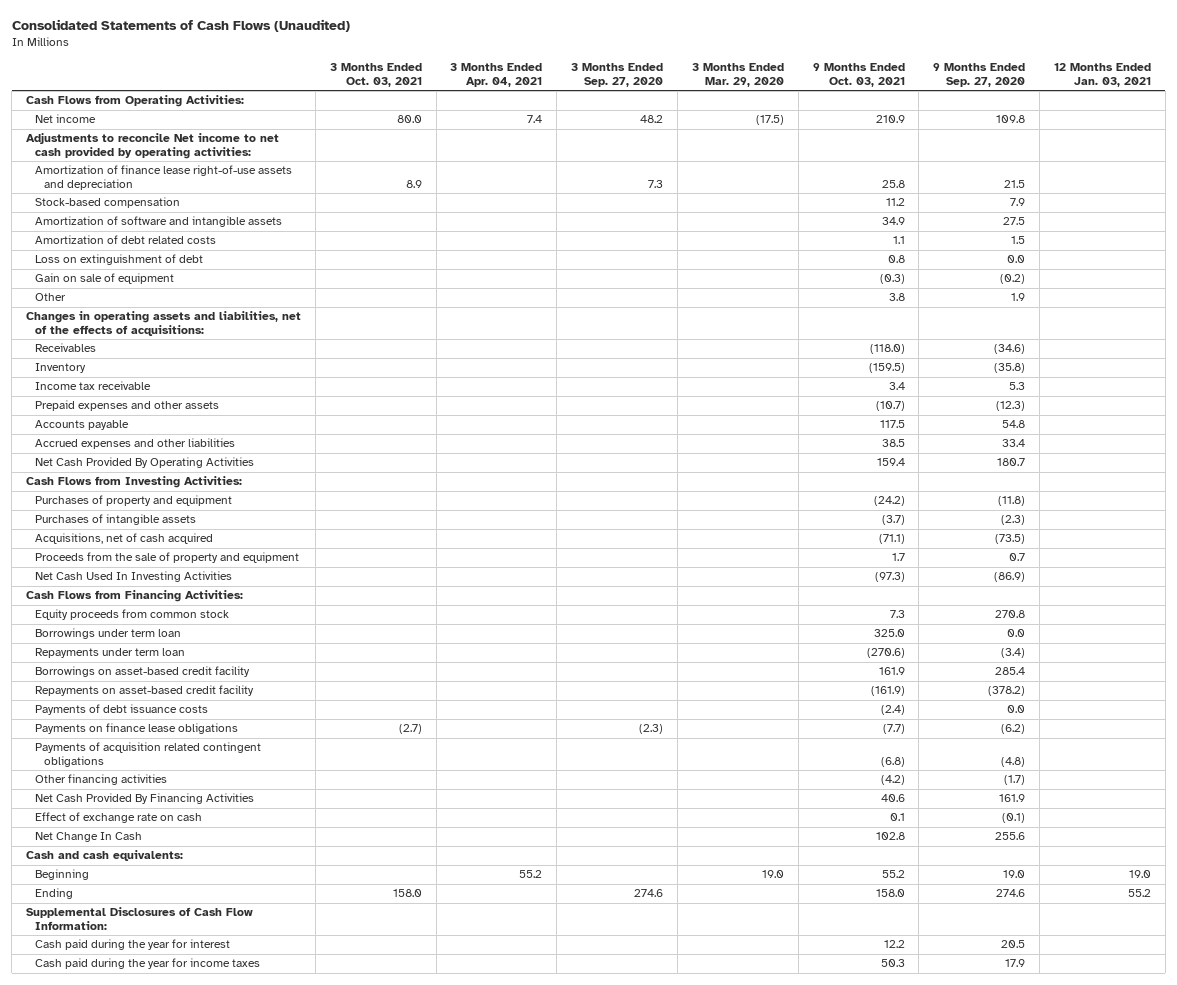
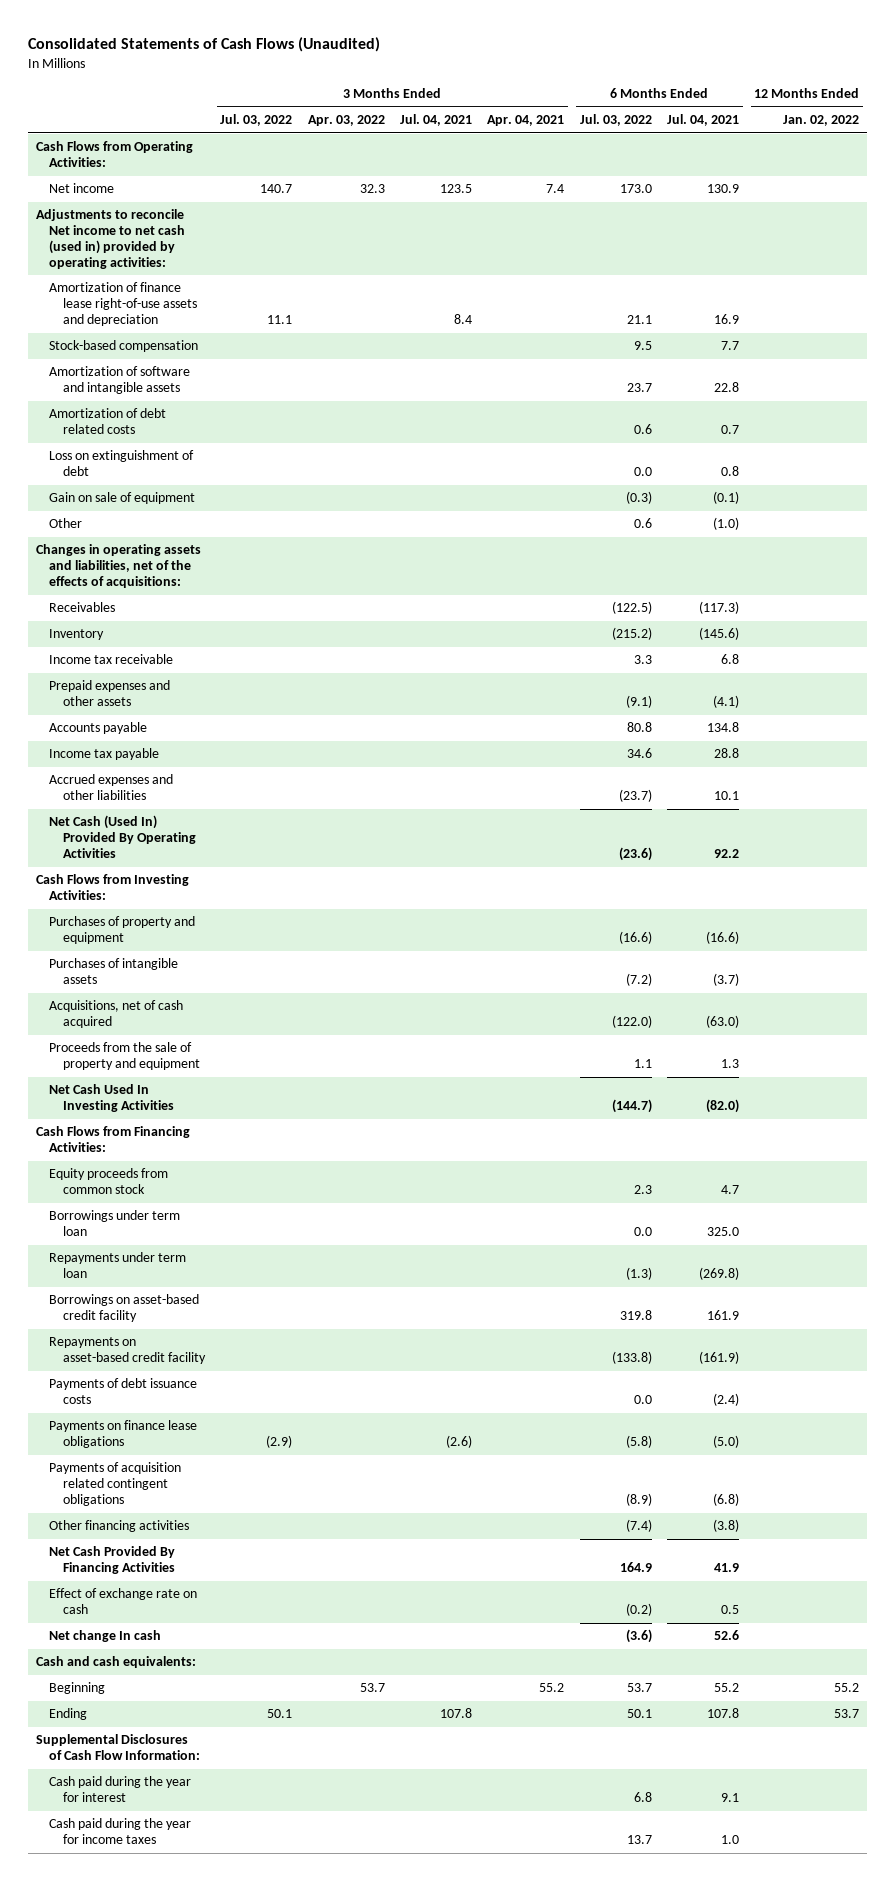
- | 3 Months Ended Oct. 03, 2021 | 3 Months Ended Apr. 04, 2021 | 3 Months Ended Sep. 27, 2020 | 3 Months Ended Mar. 29, 2020 | 9 Months Ended Oct. 03, 2021 | 9 Months Ended Sep. 27, 2020 | 12 Months Ended Jan. 03, 2021
+ | 3 Months Ended Jul. 03, 2022 | 3 Months Ended Apr. 03, 2022 | 3 Months Ended Jul. 04, 2021 | 3 Months Ended Apr. 04, 2021 | 6 Months Ended Jul. 03, 2022 | 6 Months Ended Jul. 04, 2021 | 12 Months Ended Jan. 02, 2022
- Adjustments to reconcile Net income to net cash provided by operating activities:
+ Adjustments to reconcile Net income to net cash (used in) provided by operating activities:
+ Income tax payable | | | | | 34.6 | 28.8 |
- Net Cash Provided By Operating Activities | | | | | 159.4 | 180.7 |
+ Net Cash (Used In) Provided By Operating Activities | | | | | (23.6) | 92.2 |
- Net Change In Cash | | | | | 102.8 | 255.6 |
+ Net change In cash | | | | | (3.6) | 52.6 |

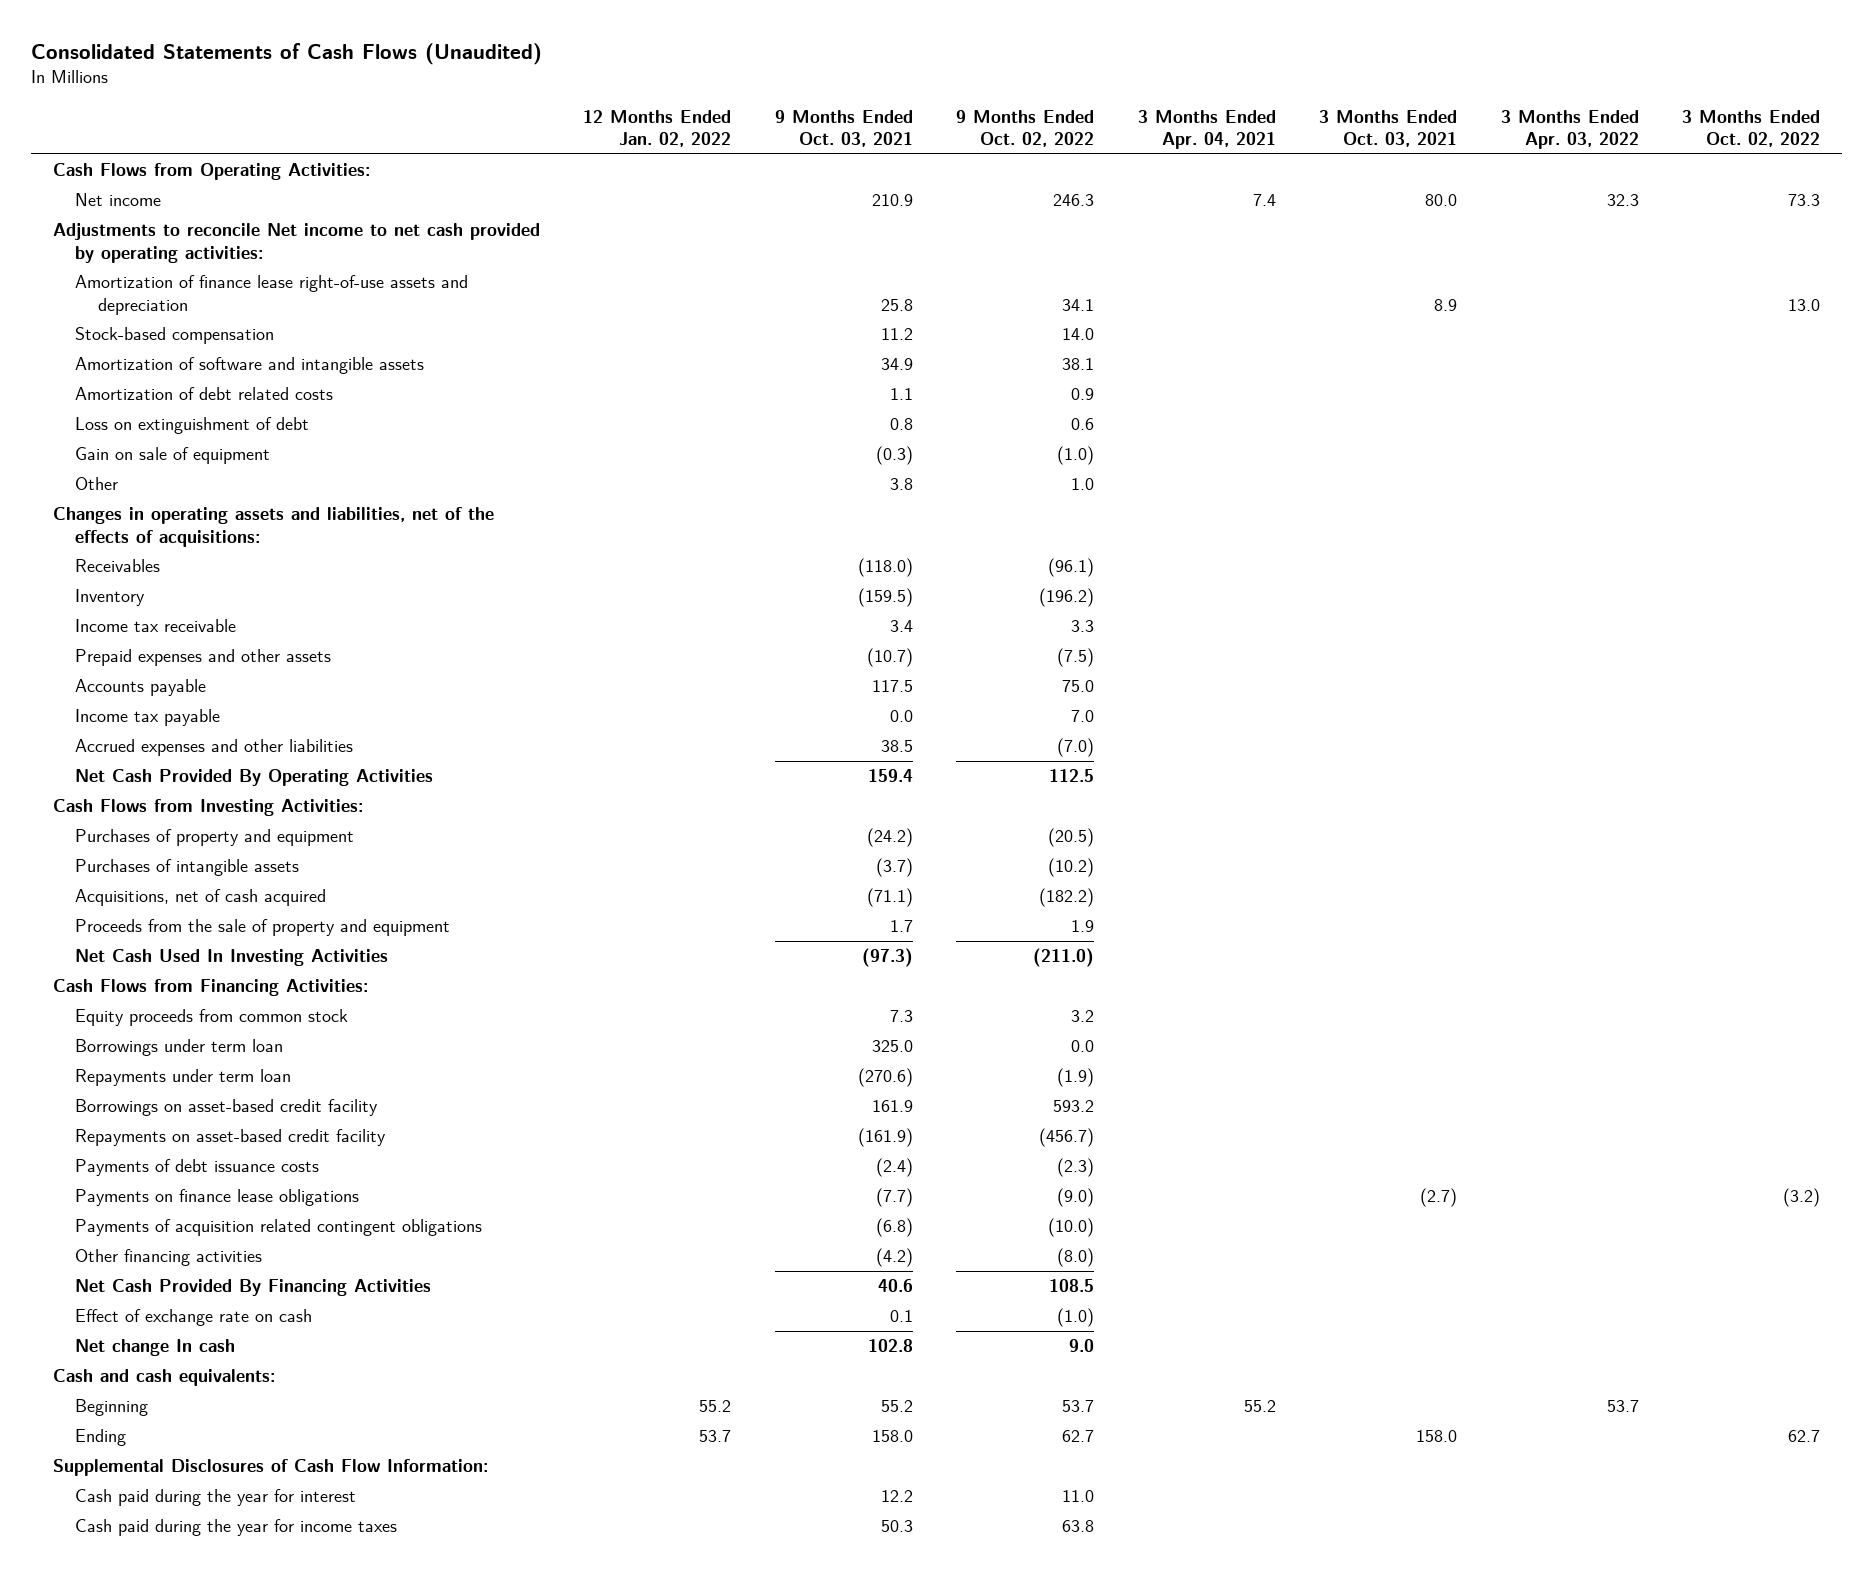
- | 3 Months Ended Jul. 03, 2022 | 3 Months Ended Apr. 03, 2022 | 3 Months Ended Jul. 04, 2021 | 3 Months Ended Apr. 04, 2021 | 6 Months Ended Jul. 03, 2022 | 6 Months Ended Jul. 04, 2021 | 12 Months Ended Jan. 02, 2022
+ | 12 Months Ended Jan. 02, 2022 | 9 Months Ended Oct. 03, 2021 | 9 Months Ended Oct. 02, 2022 | 3 Months Ended Apr. 04, 2021 | 3 Months Ended Oct. 03, 2021 | 3 Months Ended Apr. 03, 2022 | 3 Months Ended Oct. 02, 2022
- Adjustments to reconcile Net income to net cash (used in) provided by operating activities:
+ Adjustments to reconcile Net income to net cash provided by operating activities:
- Net Cash (Used In) Provided By Operating Activities | | | | | (23.6) | 92.2 |
+ Net Cash Provided By Operating Activities | | 159.4 | 112.5 | | | |

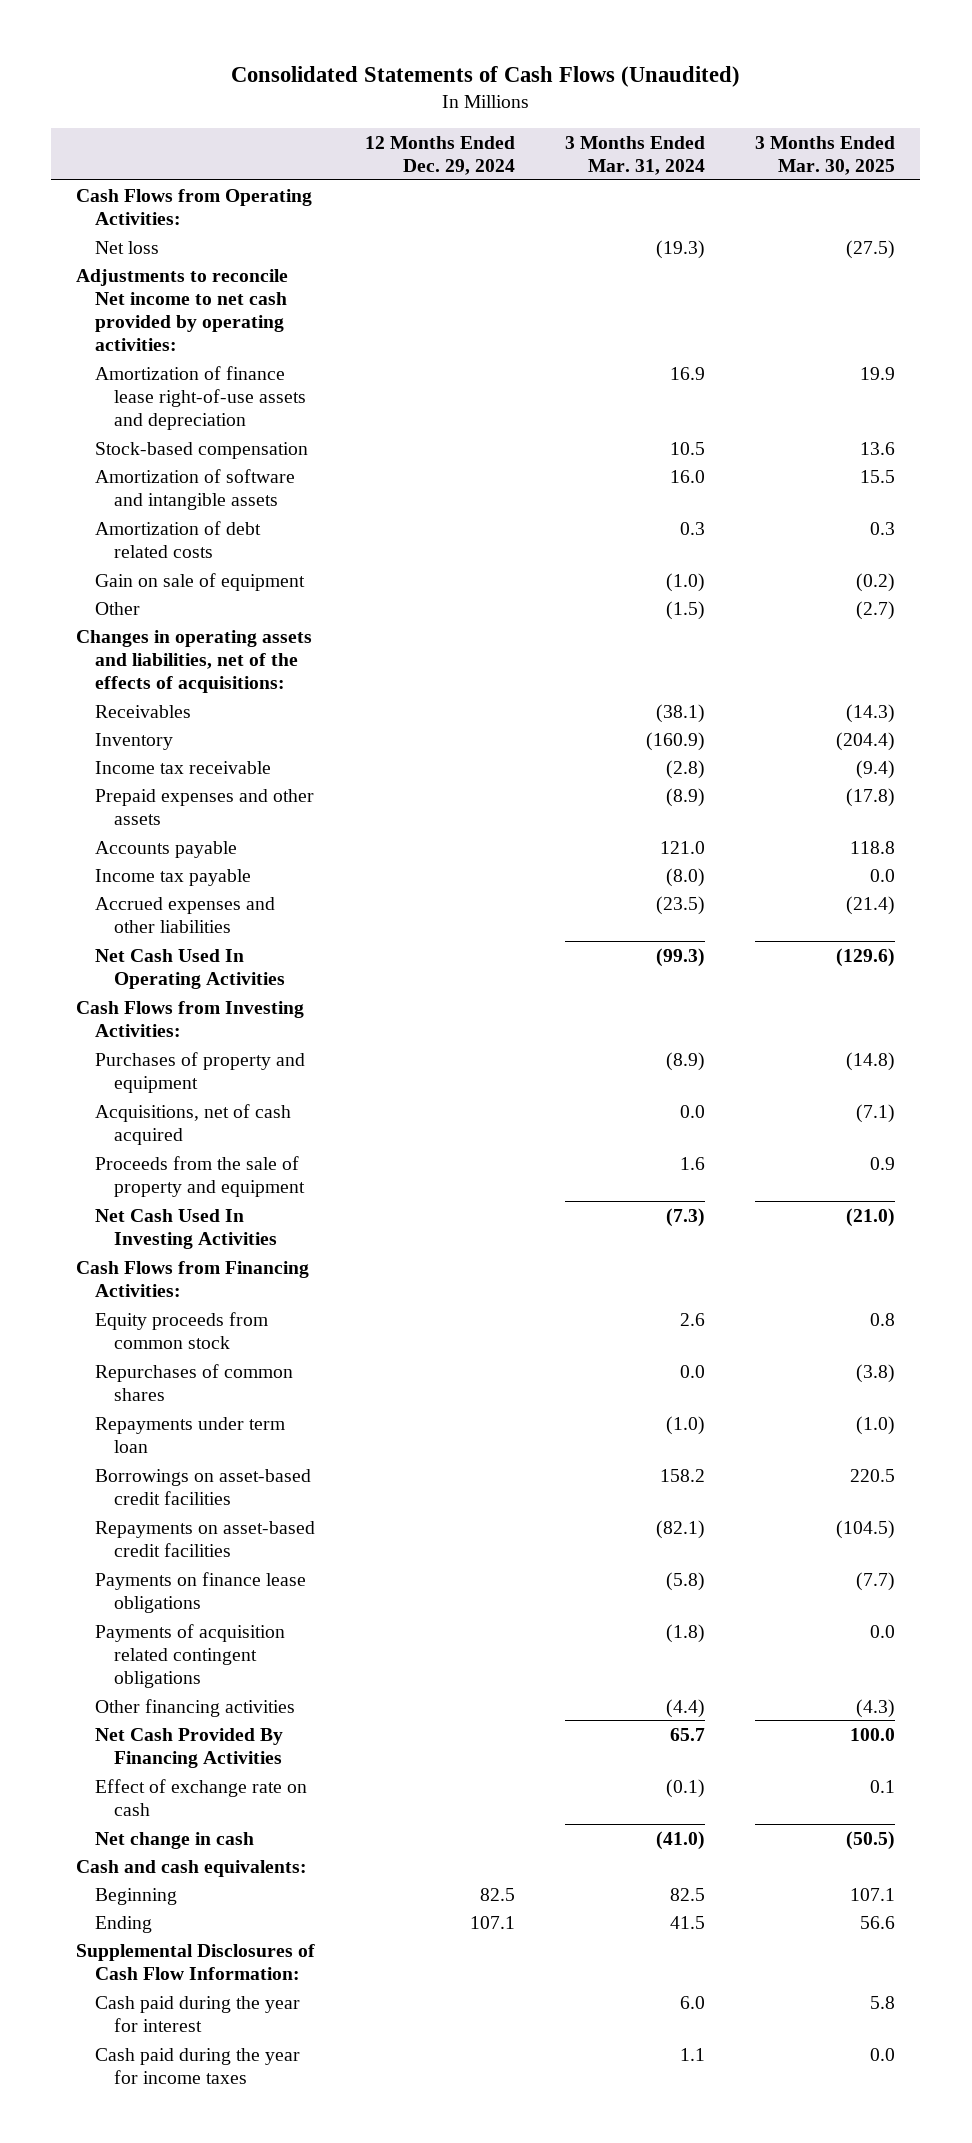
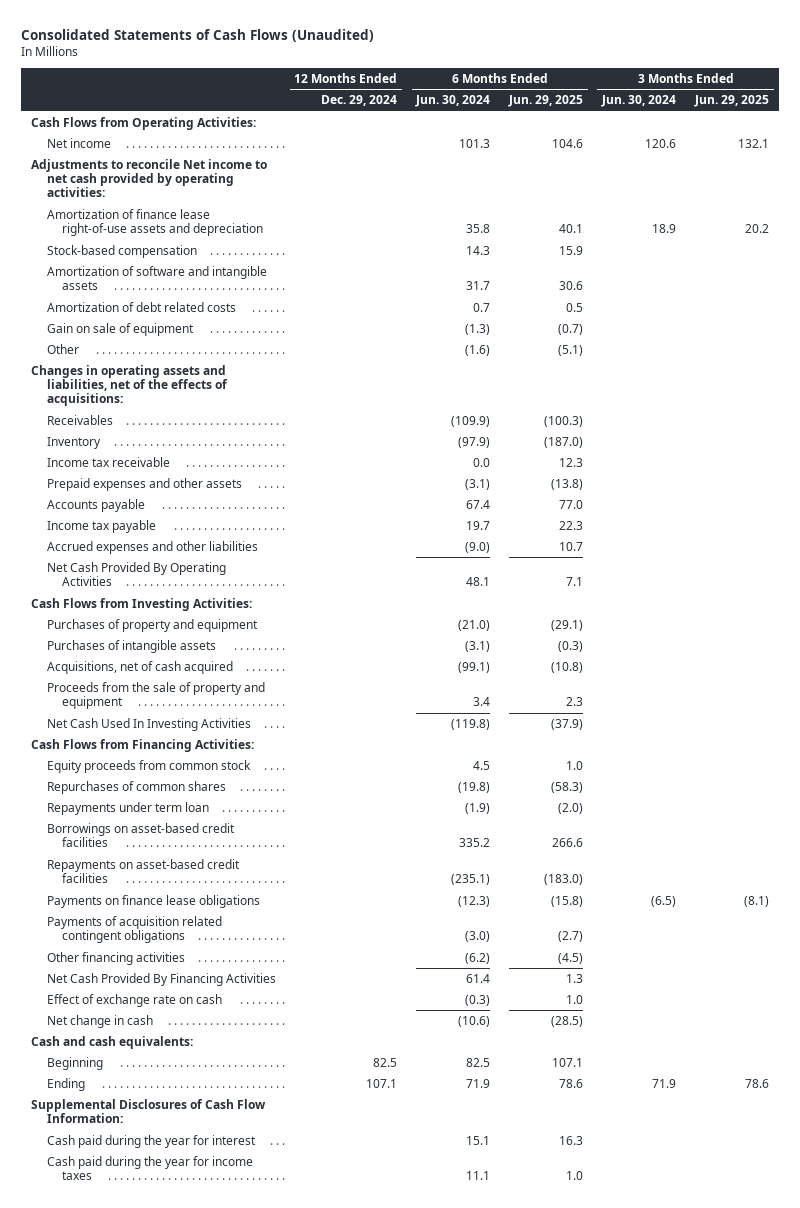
- | 12 Months Ended Dec. 29, 2024 | 3 Months Ended Mar. 31, 2024 | 3 Months Ended Mar. 30, 2025
+ | 12 Months Ended Dec. 29, 2024 | 6 Months Ended Jun. 30, 2024 | 6 Months Ended Jun. 29, 2025 | 3 Months Ended Jun. 30, 2024 | 3 Months Ended Jun. 29, 2025
- Net loss | | (19.3) | (27.5)
+ Net income | | 101.3 | 104.6 | 120.6 | 132.1
- Net Cash Used In Operating Activities | | (99.3) | (129.6)
+ Net Cash Provided By Operating Activities | | 48.1 | 7.1 | |
+ Purchases of intangible assets | | (3.1) | (0.3) | |

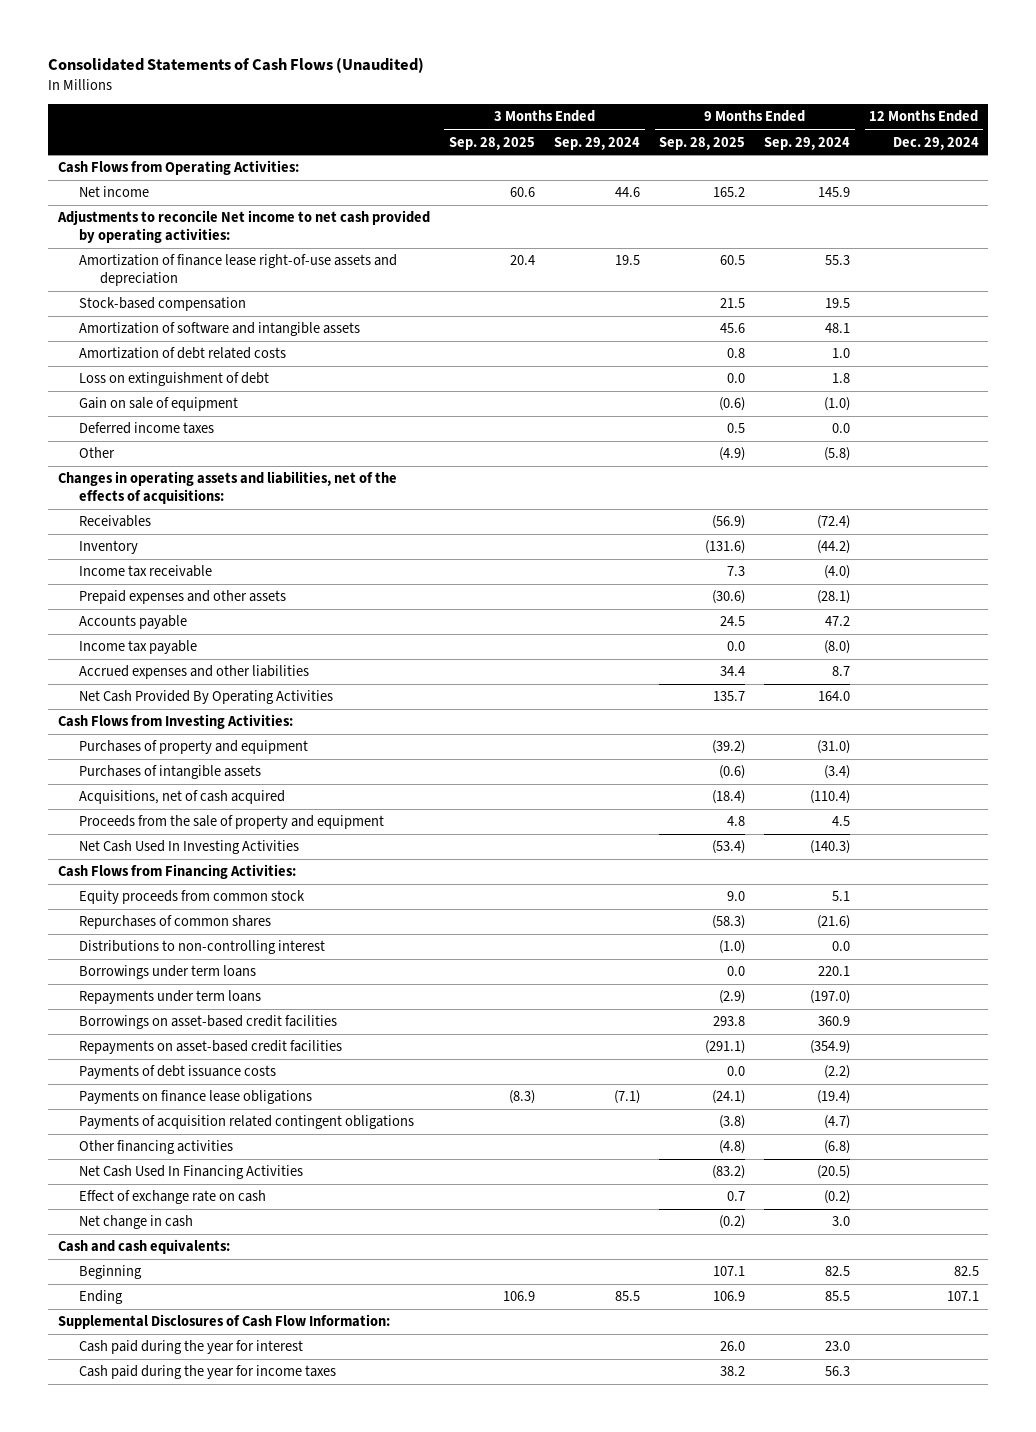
- | 12 Months Ended Dec. 29, 2024 | 6 Months Ended Jun. 30, 2024 | 6 Months Ended Jun. 29, 2025 | 3 Months Ended Jun. 30, 2024 | 3 Months Ended Jun. 29, 2025
+ | 3 Months Ended Sep. 28, 2025 | 3 Months Ended Sep. 29, 2024 | 9 Months Ended Sep. 28, 2025 | 9 Months Ended Sep. 29, 2024 | 12 Months Ended Dec. 29, 2024
+ Loss on extinguishment of debt | | | 0.0 | 1.8 |
+ Deferred income taxes | | | 0.5 | 0.0 |
- Repayments under term loan | | (1.9) | (2.0) | |
+ Distributions to non-controlling interest | | | (1.0) | 0.0 |
+ Borrowings under term loans | | | 0.0 | 220.1 |
+ Repayments under term loans | | | (2.9) | (197.0) |
+ Payments of debt issuance costs | | | 0.0 | (2.2) |
- Net Cash Provided By Financing Activities | | 61.4 | 1.3 | |
+ Net Cash Used In Financing Activities | | | (83.2) | (20.5) |

